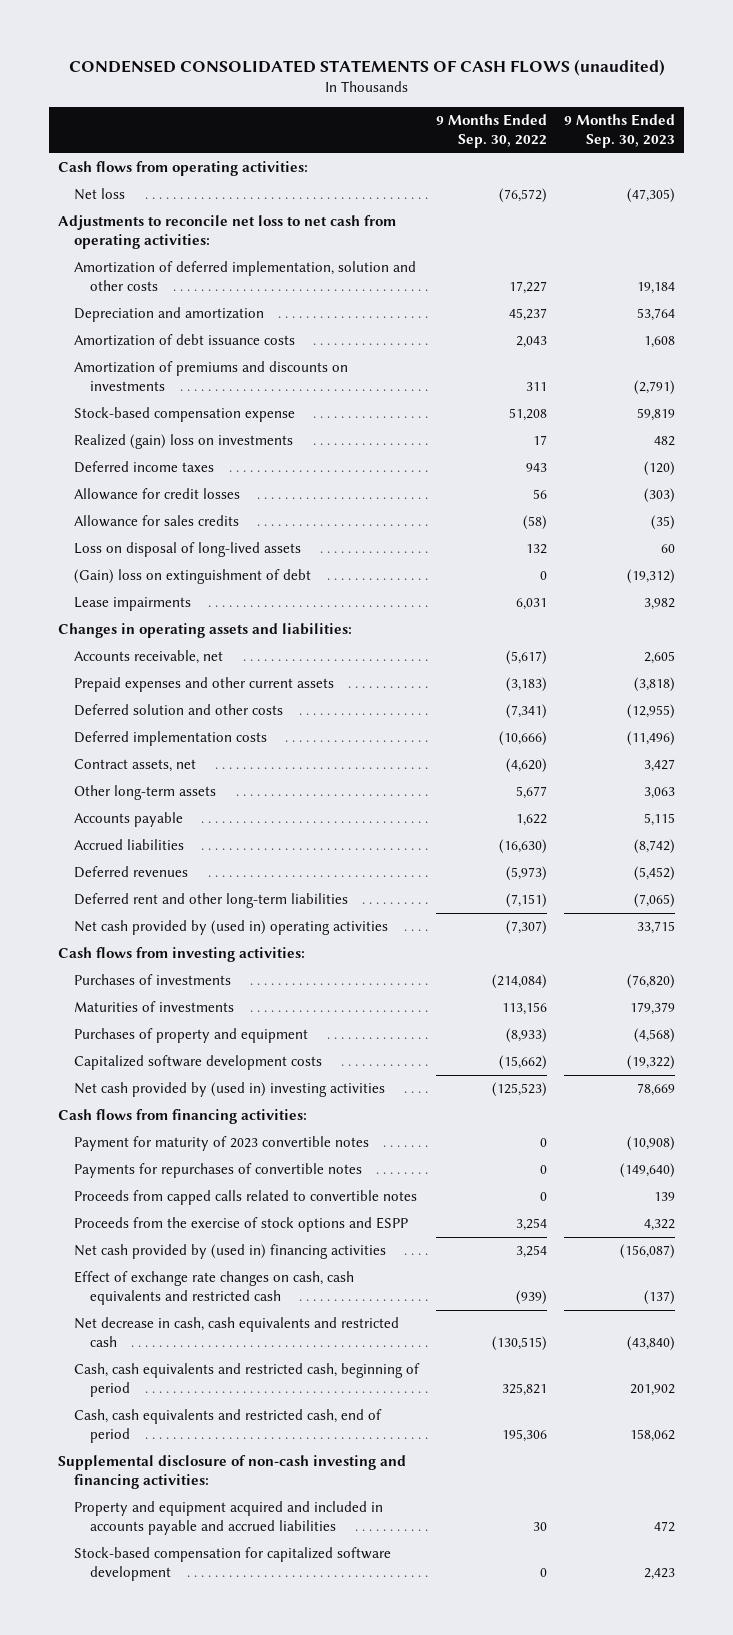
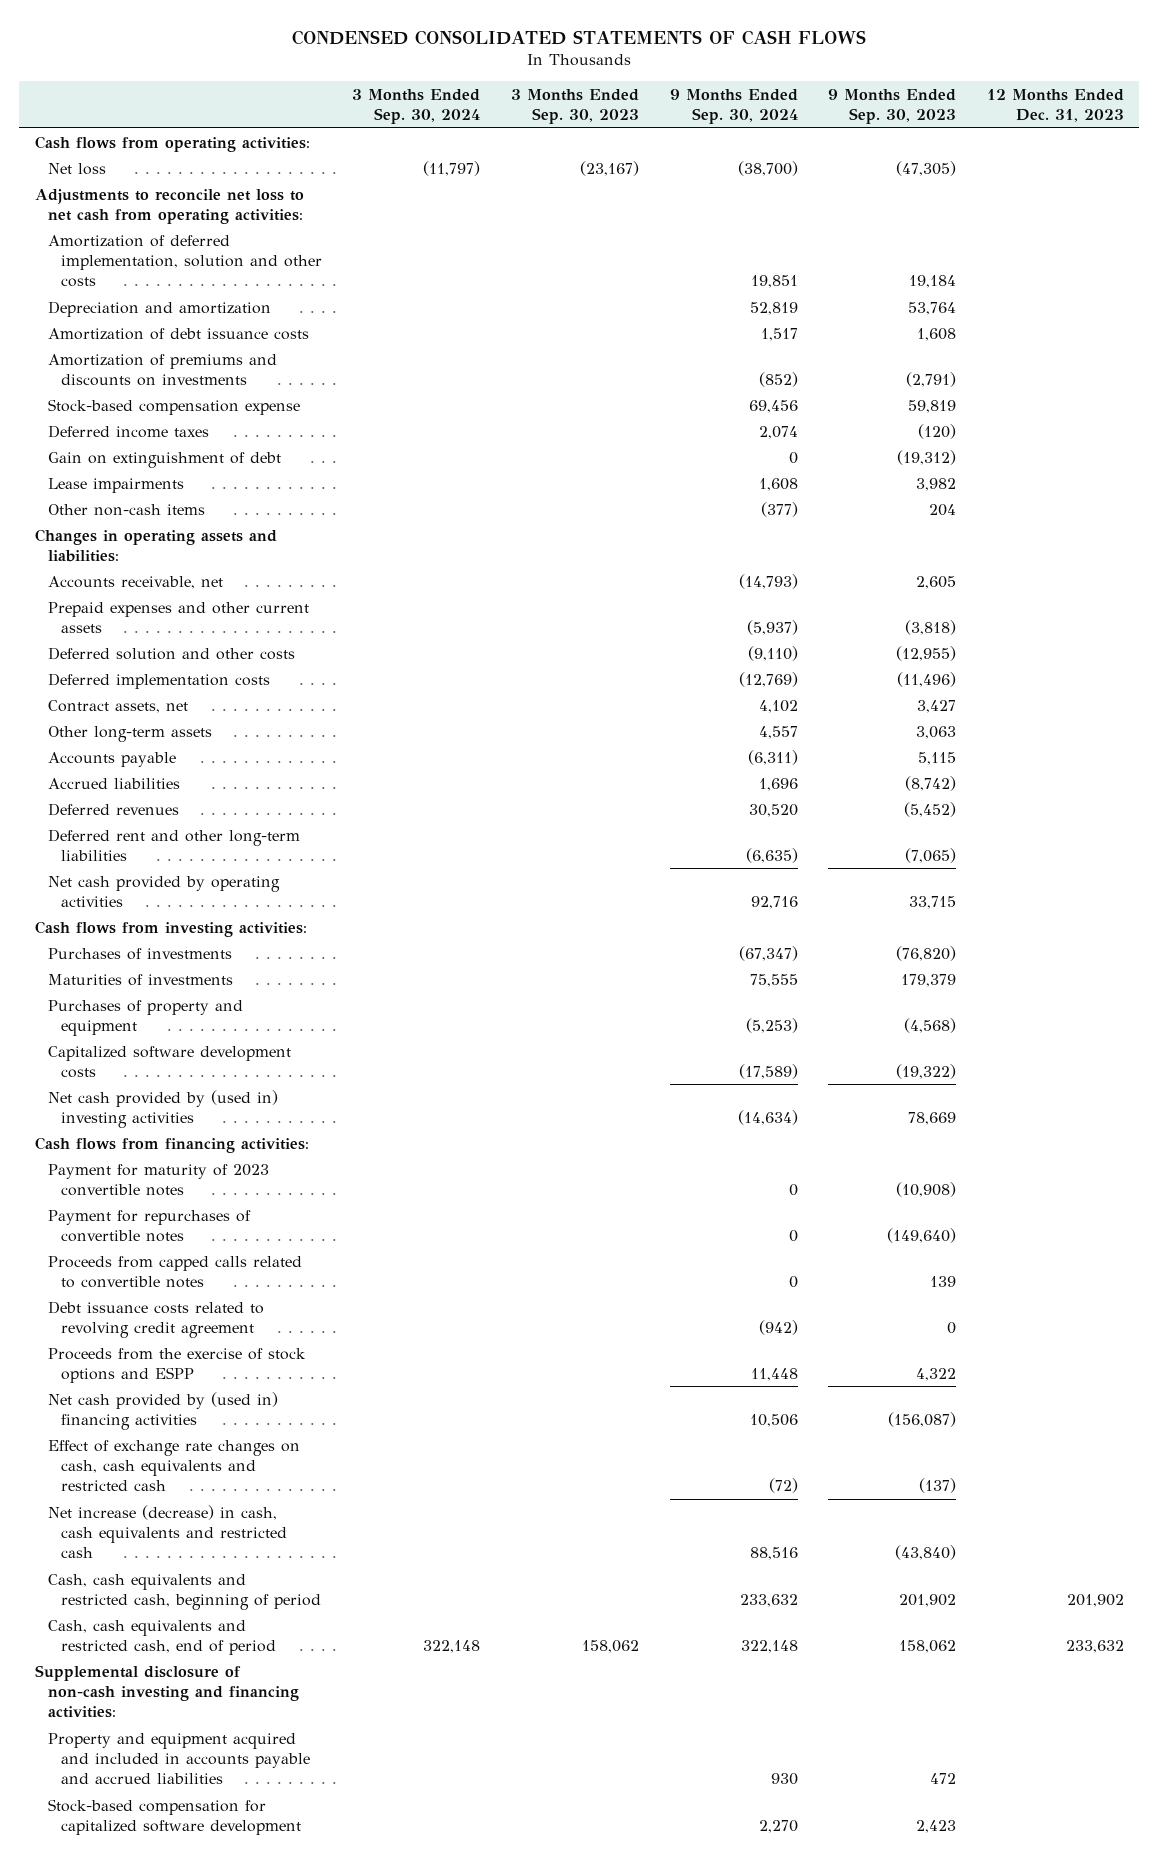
- CONDENSED CONSOLIDATED STATEMENTS OF CASH FLOWS (unaudited)
+ CONDENSED CONSOLIDATED STATEMENTS OF CASH FLOWS
- | 9 Months Ended Sep. 30, 2022 | 9 Months Ended Sep. 30, 2023
+ | 3 Months Ended Sep. 30, 2024 | 3 Months Ended Sep. 30, 2023 | 9 Months Ended Sep. 30, 2024 | 9 Months Ended Sep. 30, 2023 | 12 Months Ended Dec. 31, 2023
- Realized (gain) loss on investments | 17 | 482
- Allowance for credit losses | 56 | (303)
- Allowance for sales credits | (58) | (35)
- Loss on disposal of long-lived assets | 132 | 60
- (Gain) loss on extinguishment of debt | 0 | (19,312)
+ Gain on extinguishment of debt | | | 0 | (19,312) |
+ Other non-cash items | | | (377) | 204 |
- Net cash provided by (used in) operating activities | (7,307) | 33,715
+ Net cash provided by operating activities | | | 92,716 | 33,715 |
- Payments for repurchases of convertible notes | 0 | (149,640)
+ Payment for repurchases of convertible notes | | | 0 | (149,640) |
+ Debt issuance costs related to revolving credit agreement | | | (942) | 0 |
- Net decrease in cash, cash equivalents and restricted cash | (130,515) | (43,840)
+ Net increase (decrease) in cash, cash equivalents and restricted cash | | | 88,516 | (43,840) |

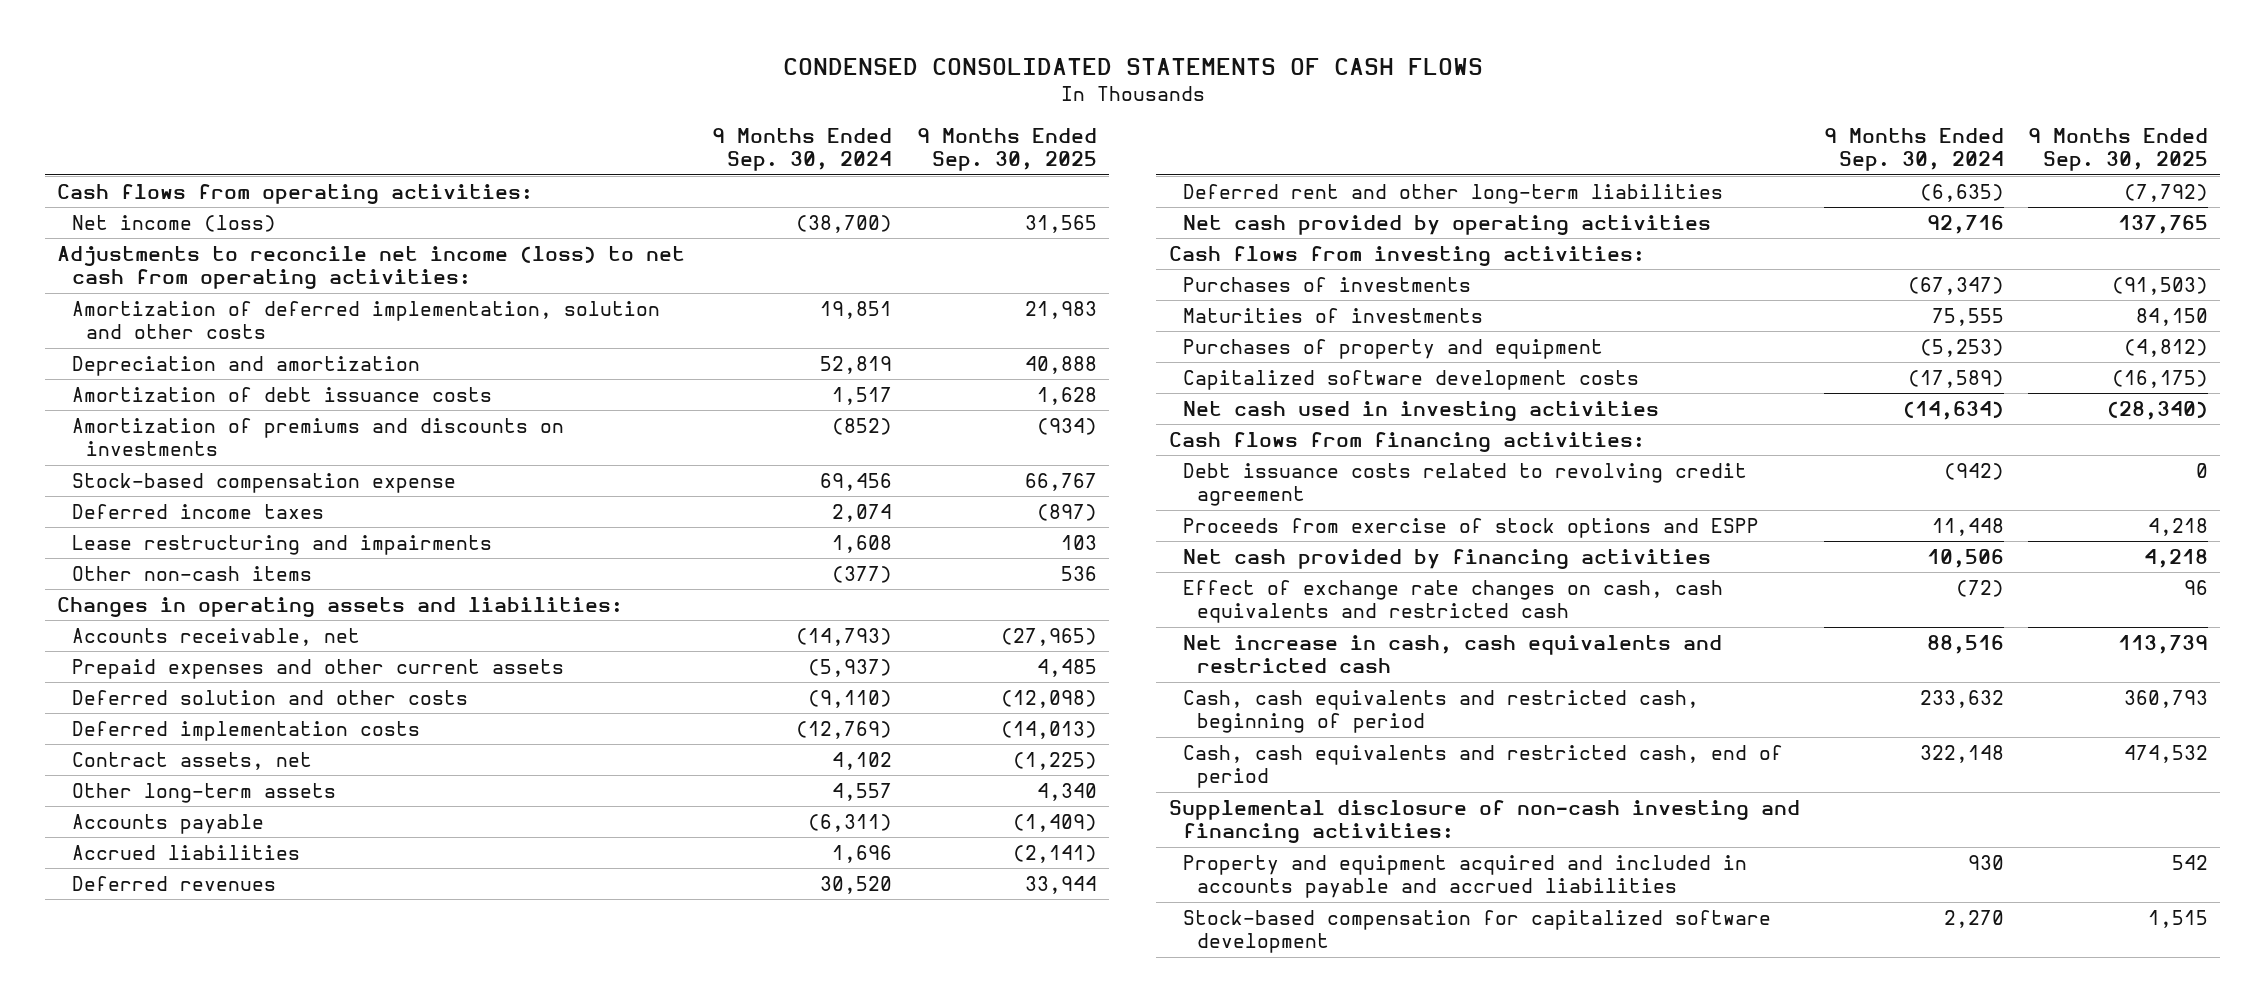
- | 3 Months Ended Sep. 30, 2024 | 3 Months Ended Sep. 30, 2023 | 9 Months Ended Sep. 30, 2024 | 9 Months Ended Sep. 30, 2023 | 12 Months Ended Dec. 31, 2023
+ | 9 Months Ended Sep. 30, 2024 | 9 Months Ended Sep. 30, 2025
- Net loss | (11,797) | (23,167) | (38,700) | (47,305) |
- Adjustments to reconcile net loss to net cash from operating activities:
+ Net income (loss) | (38,700) | 31,565
+ Adjustments to reconcile net income (loss) to net cash from operating activities:
- Gain on extinguishment of debt | | | 0 | (19,312) |
- Lease impairments | | | 1,608 | 3,982 |
+ Lease restructuring and impairments | 1,608 | 103
- Net cash provided by (used in) investing activities | | | (14,634) | 78,669 |
+ Net cash used in investing activities | (14,634) | (28,340)
- Payment for maturity of 2023 convertible notes | | | 0 | (10,908) |
- Payment for repurchases of convertible notes | | | 0 | (149,640) |
- Proceeds from capped calls related to convertible notes | | | 0 | 139 |
- Proceeds from the exercise of stock options and ESPP | | | 11,448 | 4,322 |
- Net cash provided by (used in) financing activities | | | 10,506 | (156,087) |
+ Proceeds from exercise of stock options and ESPP | 11,448 | 4,218
+ Net cash provided by financing activities | 10,506 | 4,218
- Net increase (decrease) in cash, cash equivalents and restricted cash | | | 88,516 | (43,840) |
+ Net increase in cash, cash equivalents and restricted cash | 88,516 | 113,739

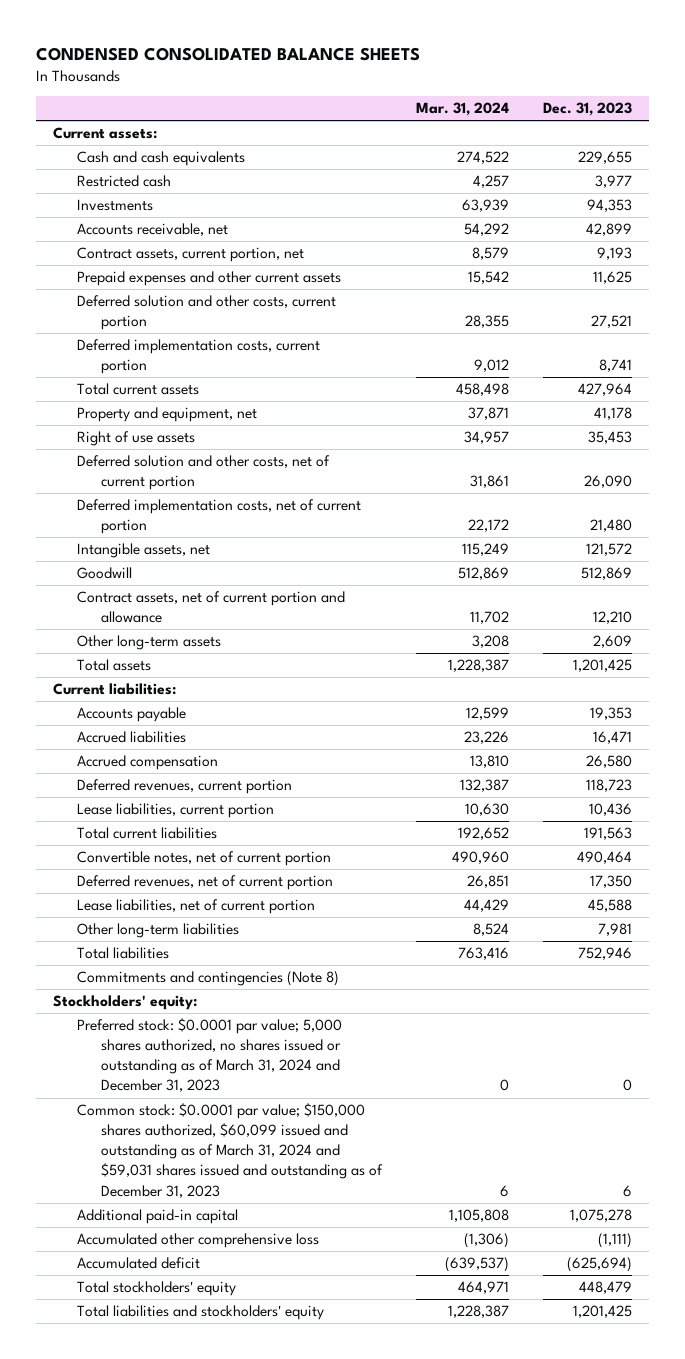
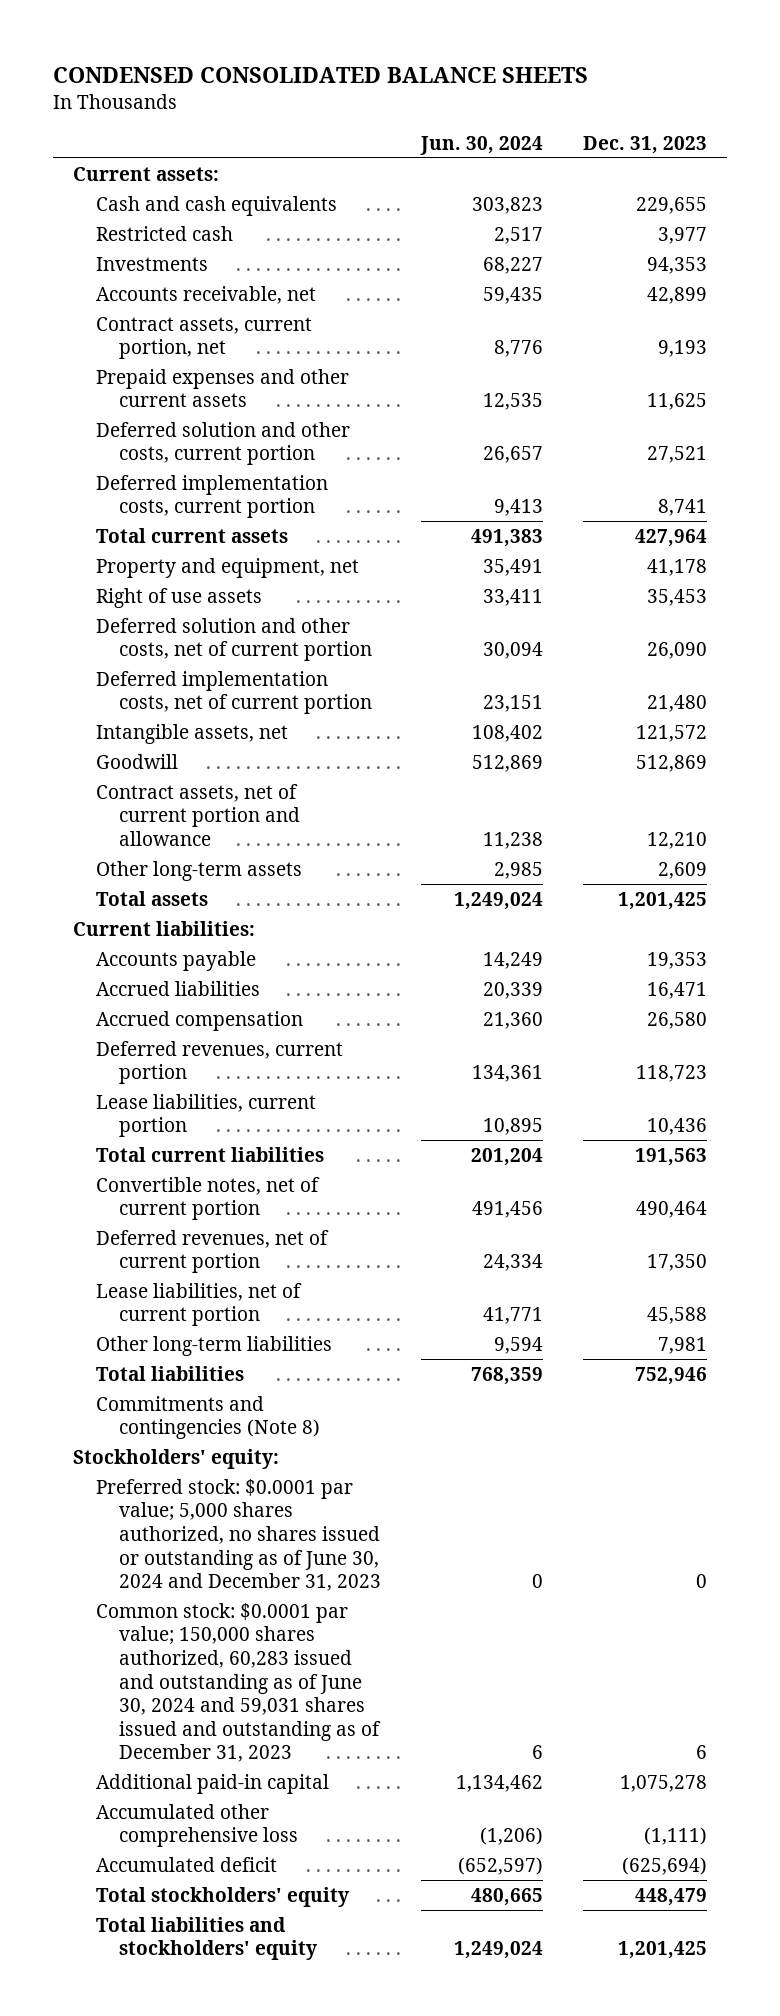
- | Mar. 31, 2024 | Dec. 31, 2023
+ | Jun. 30, 2024 | Dec. 31, 2023
- Preferred stock: $0.0001 par value; 5,000 shares authorized, no shares issued or outstanding as of March 31, 2024 and December 31, 2023 | 0 | 0
- Common stock: $0.0001 par value; $150,000 shares authorized, $60,099 issued and outstanding as of March 31, 2024 and $59,031 shares issued and outstanding as of December 31, 2023 | 6 | 6
+ Preferred stock: $0.0001 par value; 5,000 shares authorized, no shares issued or outstanding as of June 30, 2024 and December 31, 2023 | 0 | 0
+ Common stock: $0.0001 par value; 150,000 shares authorized, 60,283 issued and outstanding as of June 30, 2024 and 59,031 shares issued and outstanding as of December 31, 2023 | 6 | 6

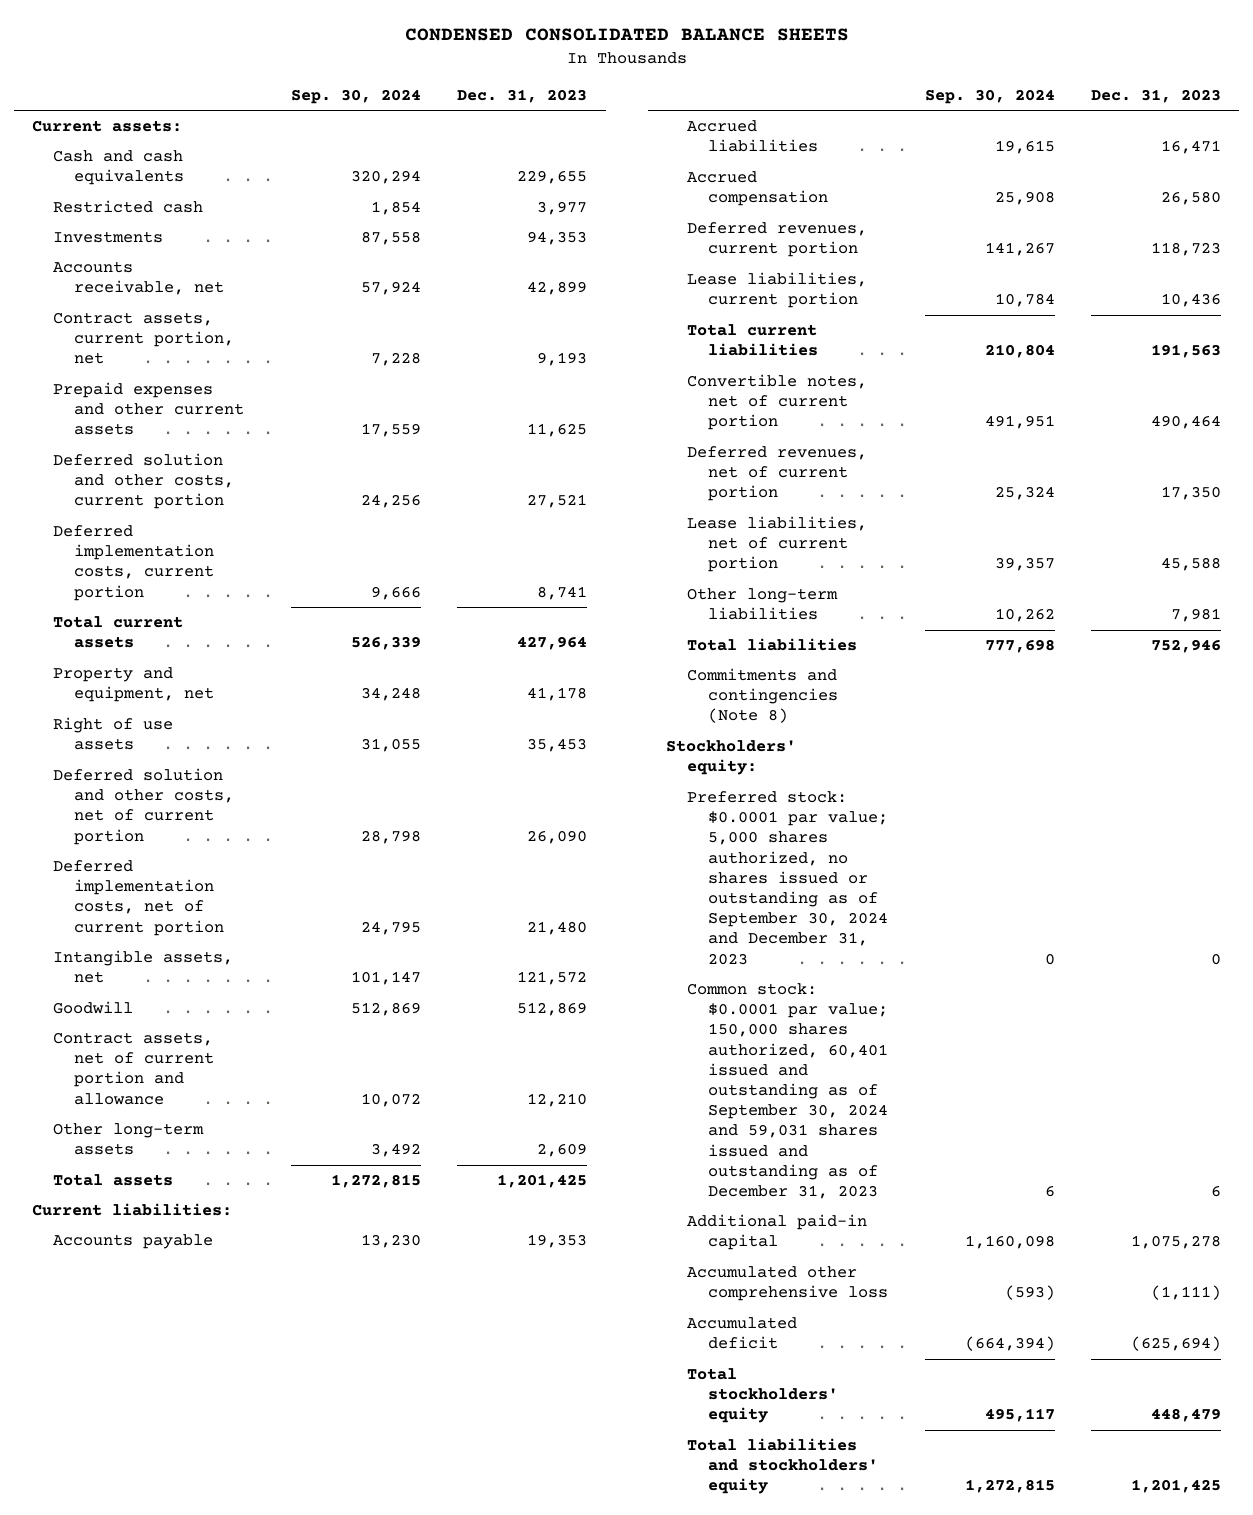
- | Jun. 30, 2024 | Dec. 31, 2023
+ | Sep. 30, 2024 | Dec. 31, 2023
- Preferred stock: $0.0001 par value; 5,000 shares authorized, no shares issued or outstanding as of June 30, 2024 and December 31, 2023 | 0 | 0
- Common stock: $0.0001 par value; 150,000 shares authorized, 60,283 issued and outstanding as of June 30, 2024 and 59,031 shares issued and outstanding as of December 31, 2023 | 6 | 6
+ Preferred stock: $0.0001 par value; 5,000 shares authorized, no shares issued or outstanding as of September 30, 2024 and December 31, 2023 | 0 | 0
+ Common stock: $0.0001 par value; 150,000 shares authorized, 60,401 issued and outstanding as of September 30, 2024 and 59,031 shares issued and outstanding as of December 31, 2023 | 6 | 6

